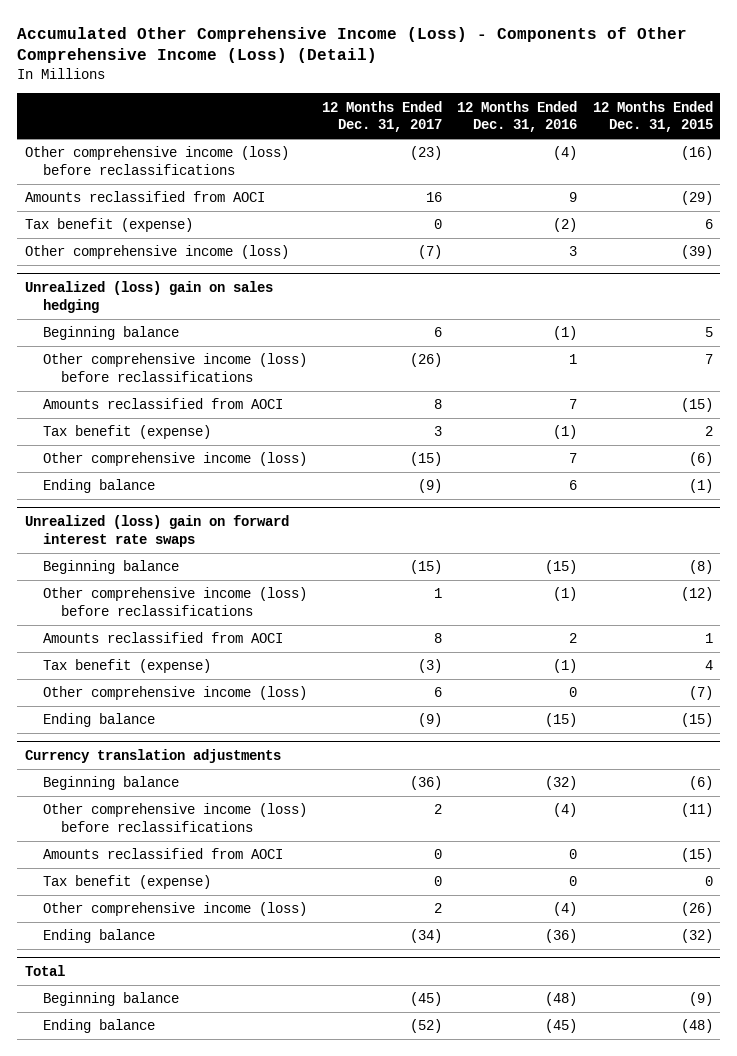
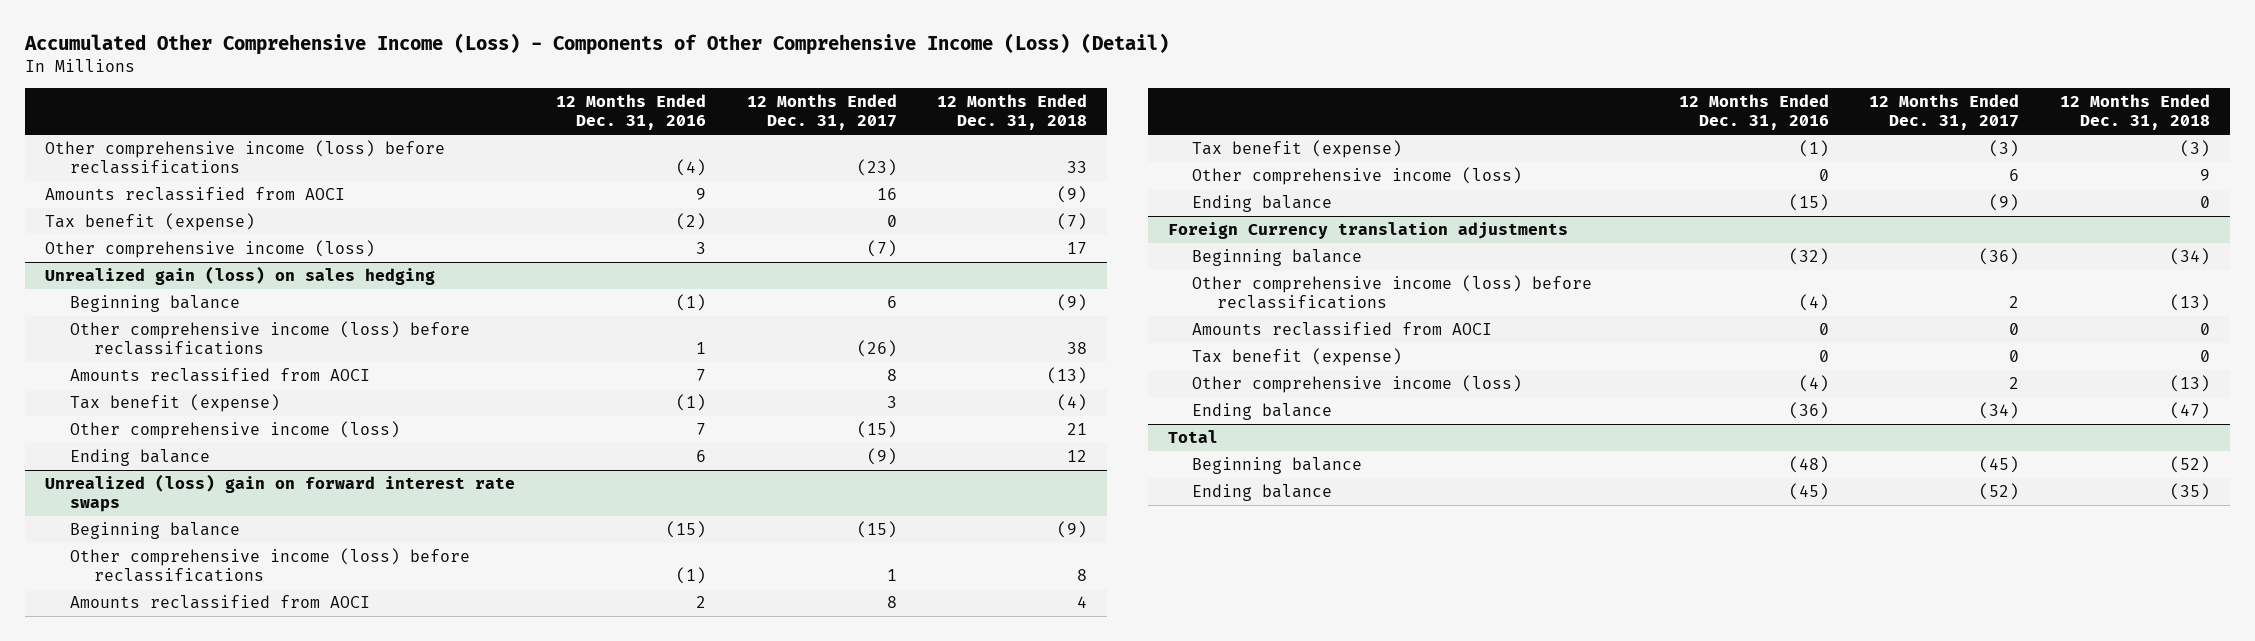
- | 12 Months Ended Dec. 31, 2017 | 12 Months Ended Dec. 31, 2016 | 12 Months Ended Dec. 31, 2015
+ | 12 Months Ended Dec. 31, 2016 | 12 Months Ended Dec. 31, 2017 | 12 Months Ended Dec. 31, 2018
- Unrealized (loss) gain on sales hedging
+ Unrealized gain (loss) on sales hedging
- Currency translation adjustments
+ Foreign Currency translation adjustments

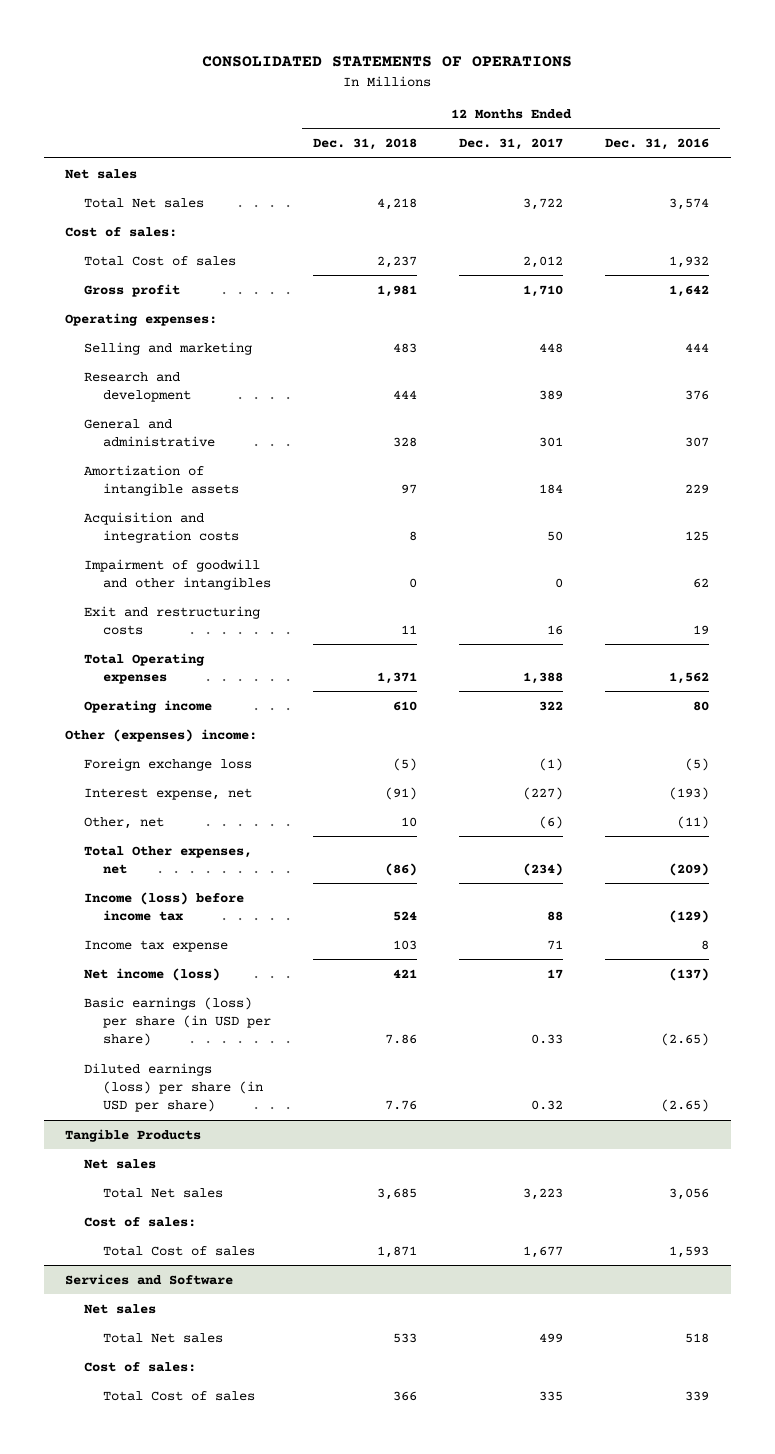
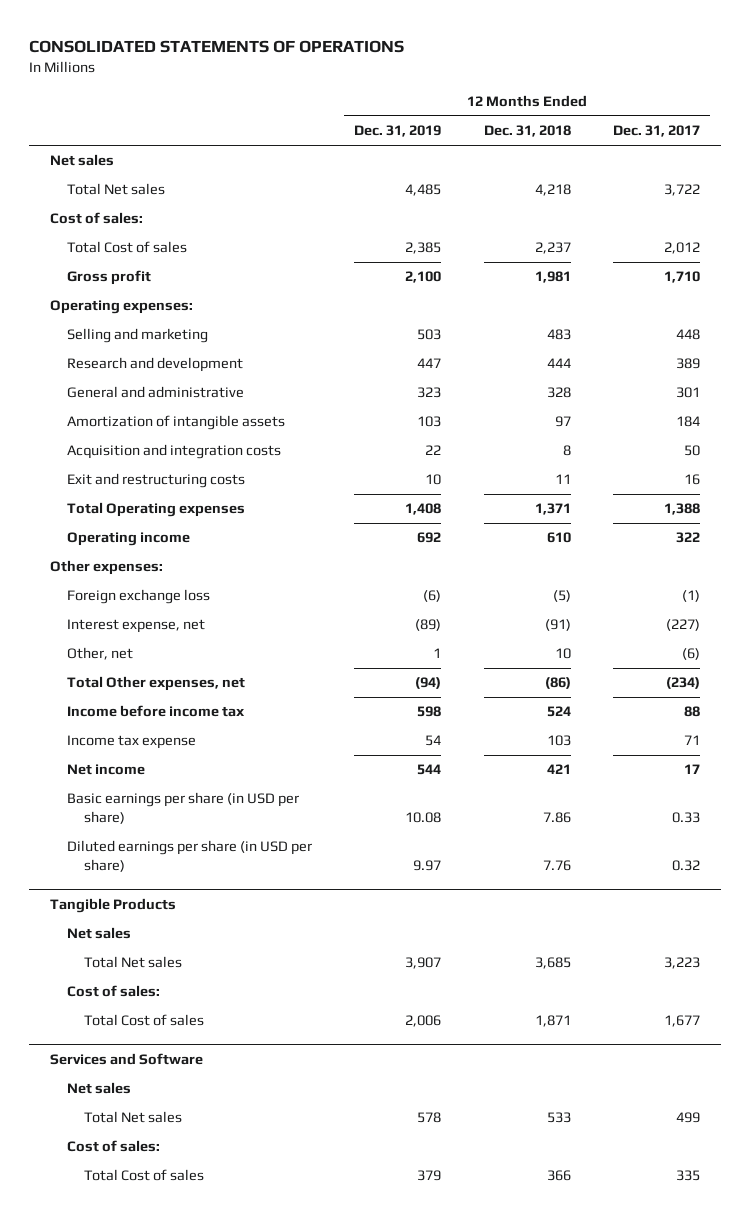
- | 12 Months Ended Dec. 31, 2018 | 12 Months Ended Dec. 31, 2017 | 12 Months Ended Dec. 31, 2016
+ | 12 Months Ended Dec. 31, 2019 | 12 Months Ended Dec. 31, 2018 | 12 Months Ended Dec. 31, 2017
- Impairment of goodwill and other intangibles | 0 | 0 | 62
- Other (expenses) income:
+ Other expenses:
- Income (loss) before income tax | 524 | 88 | (129)
+ Income before income tax | 598 | 524 | 88
- Net income (loss) | 421 | 17 | (137)
- Basic earnings (loss) per share (in USD per share) | 7.86 | 0.33 | (2.65)
- Diluted earnings (loss) per share (in USD per share) | 7.76 | 0.32 | (2.65)
+ Net income | 544 | 421 | 17
+ Basic earnings per share (in USD per share) | 10.08 | 7.86 | 0.33
+ Diluted earnings per share (in USD per share) | 9.97 | 7.76 | 0.32

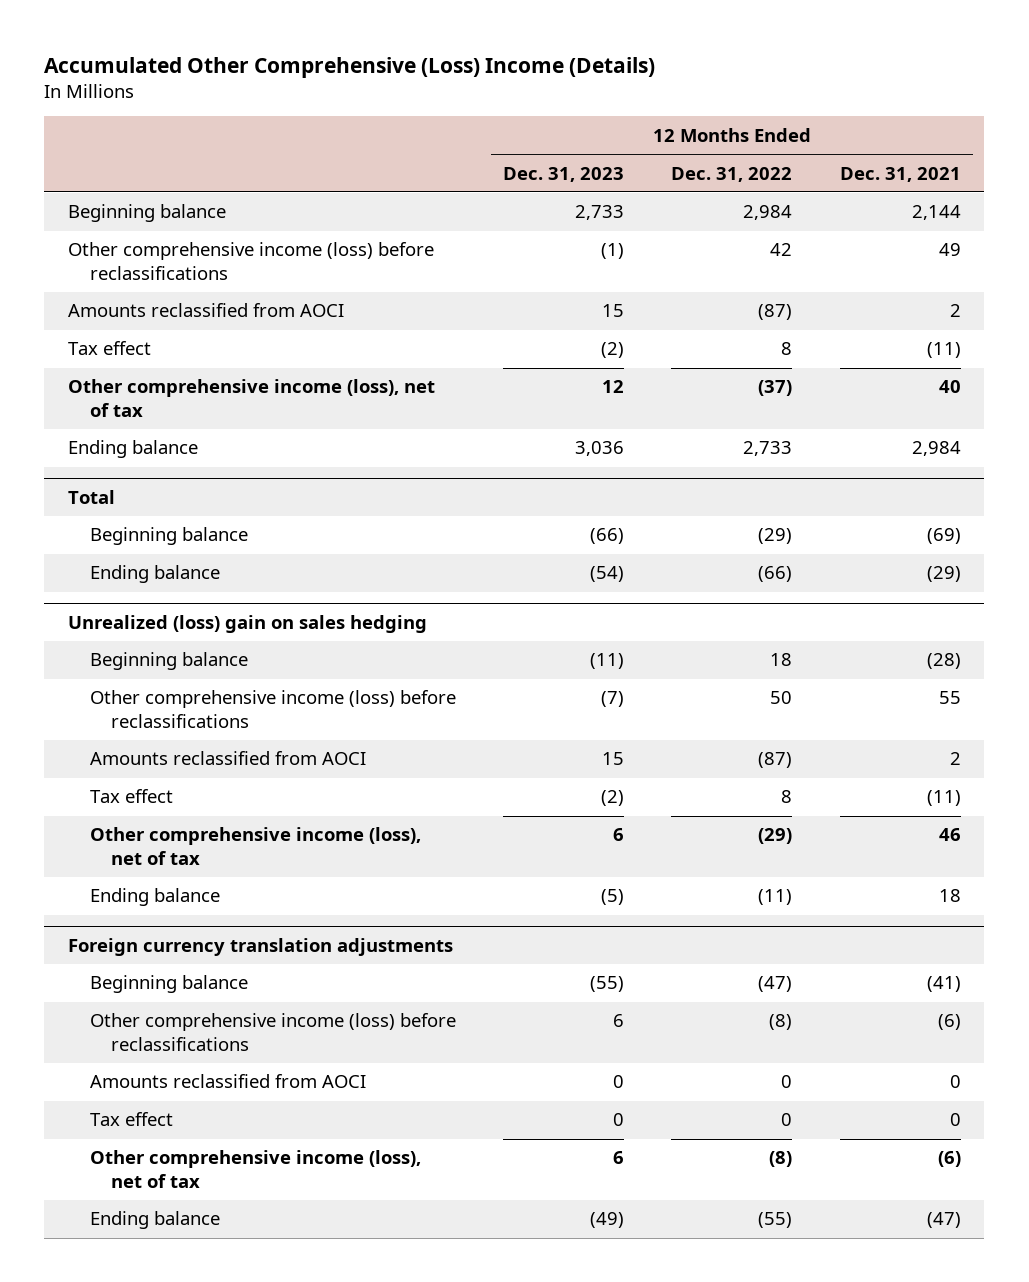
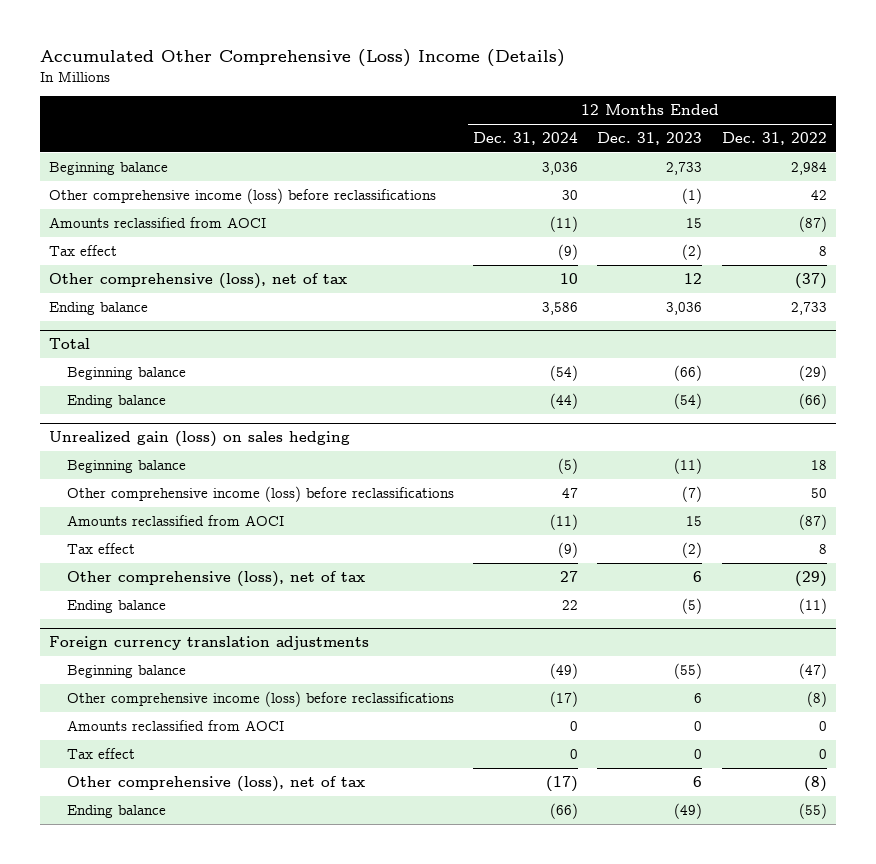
- | 12 Months Ended Dec. 31, 2023 | 12 Months Ended Dec. 31, 2022 | 12 Months Ended Dec. 31, 2021
+ | 12 Months Ended Dec. 31, 2024 | 12 Months Ended Dec. 31, 2023 | 12 Months Ended Dec. 31, 2022
- Other comprehensive income (loss), net of tax | 12 | (37) | 40
+ Other comprehensive (loss), net of tax | 10 | 12 | (37)
- Unrealized (loss) gain on sales hedging
+ Unrealized gain (loss) on sales hedging
- Other comprehensive income (loss), net of tax | 6 | (29) | 46
+ Other comprehensive (loss), net of tax | 27 | 6 | (29)
@ Foreign currency translation adjustments
- Other comprehensive income (loss), net of tax | 6 | (8) | (6)
+ Other comprehensive (loss), net of tax | (17) | 6 | (8)

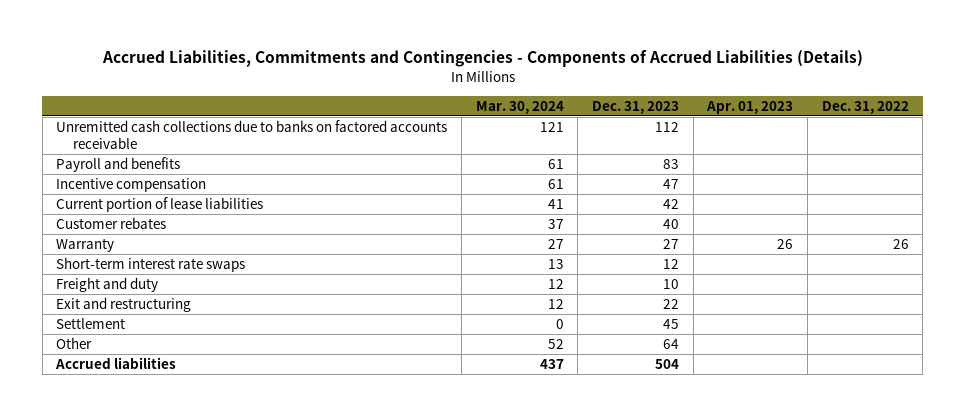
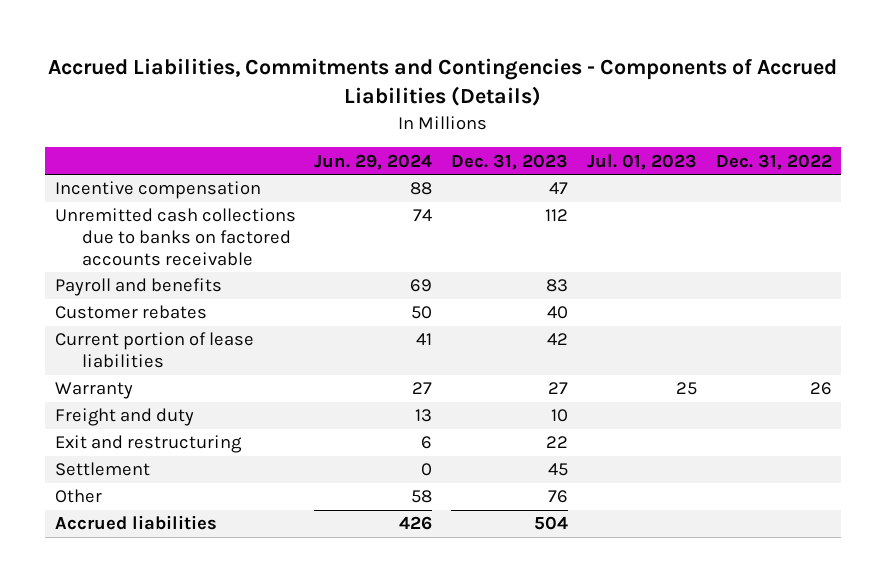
- | Mar. 30, 2024 | Dec. 31, 2023 | Apr. 01, 2023 | Dec. 31, 2022
+ | Jun. 29, 2024 | Dec. 31, 2023 | Jul. 01, 2023 | Dec. 31, 2022
moved up: Incentive compensation | 88 | 47 | |
moved down: Current portion of lease liabilities | 41 | 42 | |
- Short-term interest rate swaps | 13 | 12 | |
- Other | 52 | 64 | |
+ Other | 58 | 76 | |

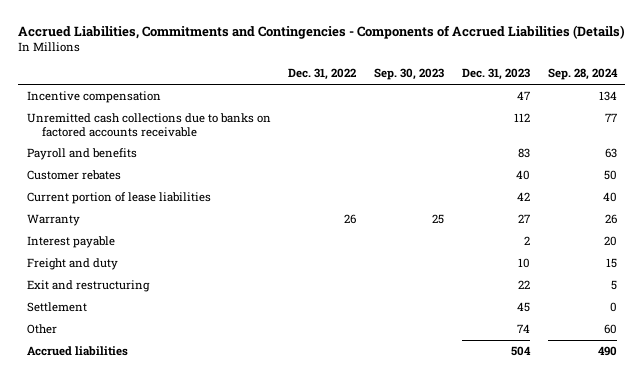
- | Jun. 29, 2024 | Dec. 31, 2023 | Jul. 01, 2023 | Dec. 31, 2022
+ | Dec. 31, 2022 | Sep. 30, 2023 | Dec. 31, 2023 | Sep. 28, 2024
+ Interest payable | | | 2 | 20
- Other | 58 | 76 | |
+ Other | | | 74 | 60

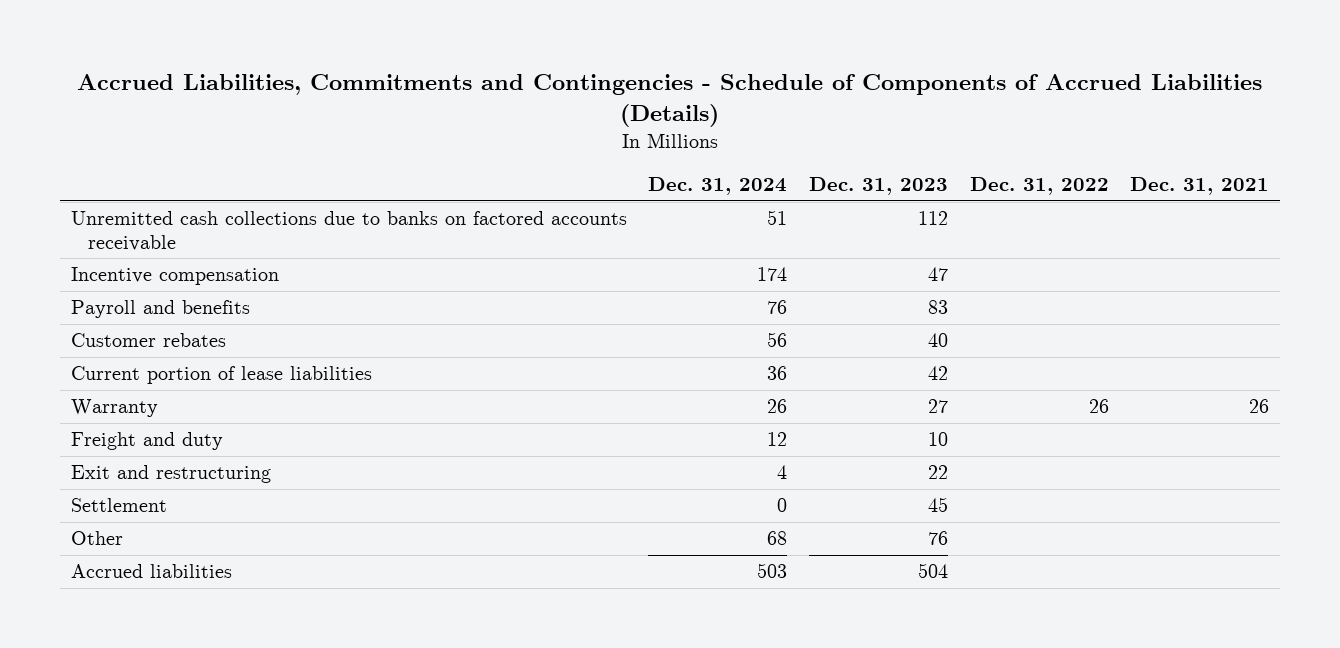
- Accrued Liabilities, Commitments and Contingencies - Components of Accrued Liabilities (Details)
+ Accrued Liabilities, Commitments and Contingencies - Schedule of Components of Accrued Liabilities (Details)
- | Dec. 31, 2022 | Sep. 30, 2023 | Dec. 31, 2023 | Sep. 28, 2024
+ | Dec. 31, 2024 | Dec. 31, 2023 | Dec. 31, 2022 | Dec. 31, 2021
moved down: Incentive compensation | 174 | 47 | |
- Interest payable | | | 2 | 20
- Other | | | 74 | 60
+ Other | 68 | 76 | |

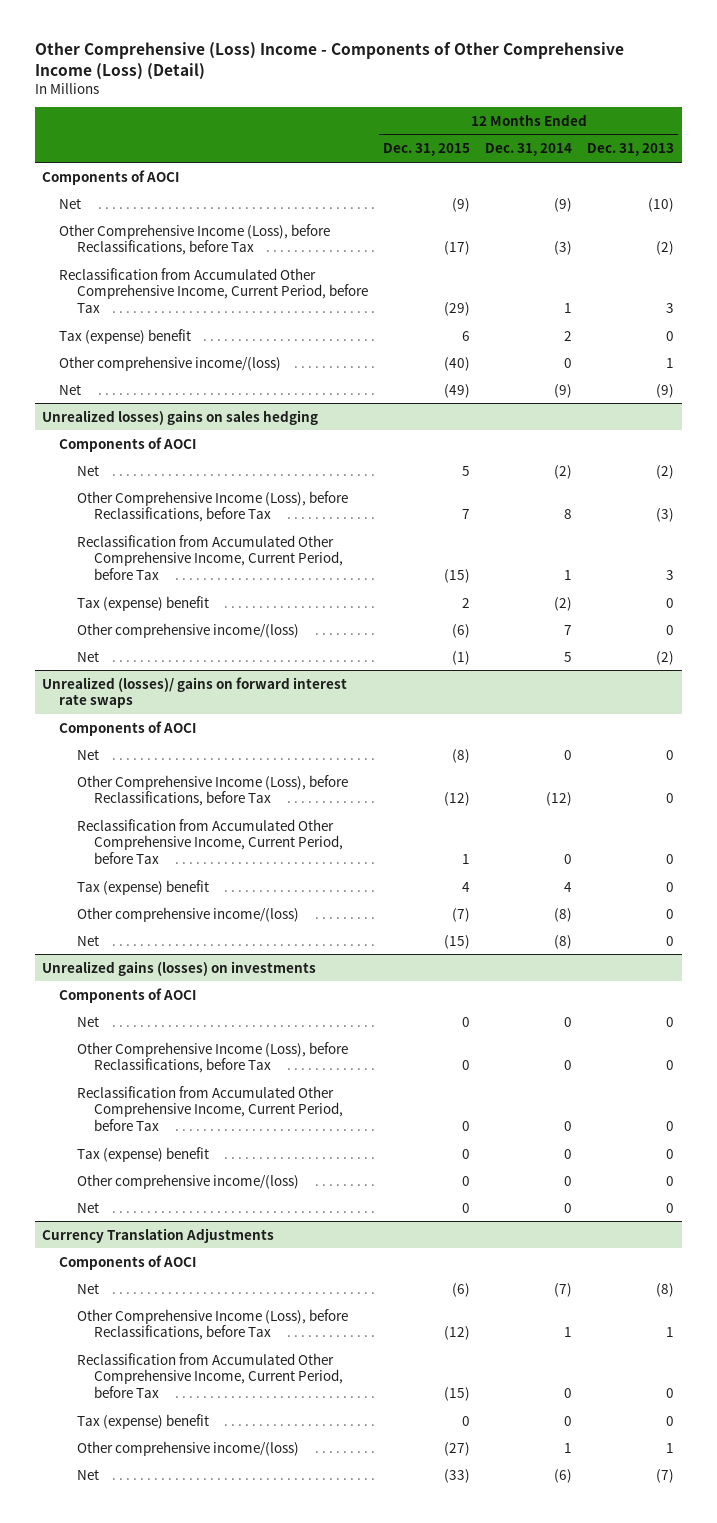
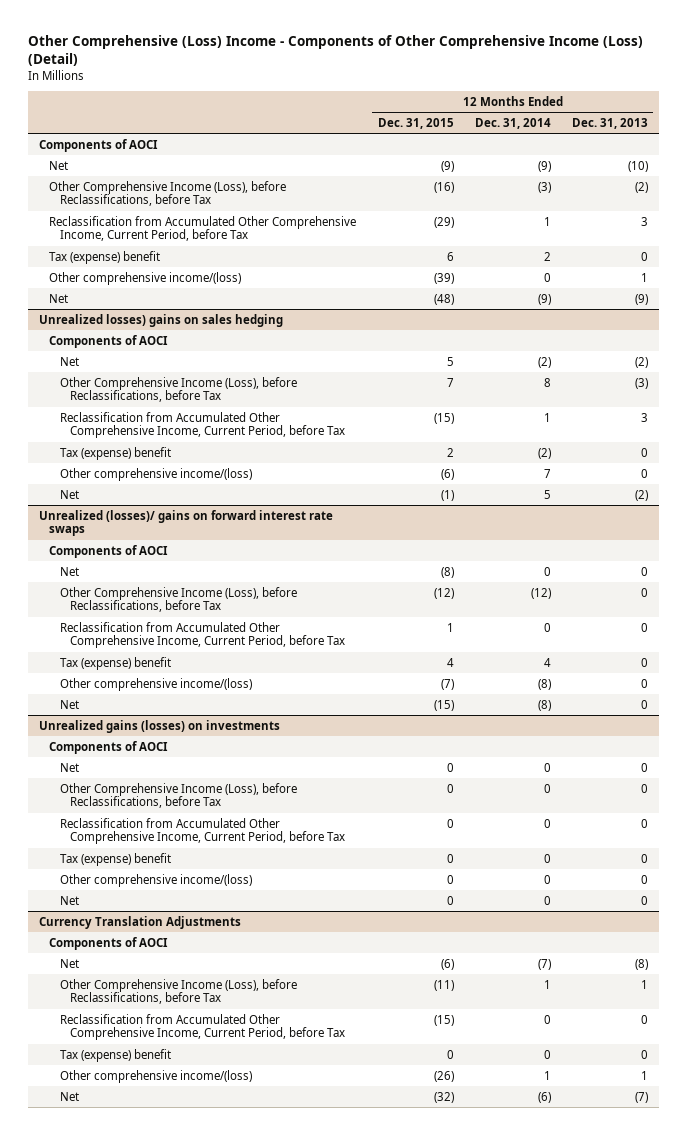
- Other Comprehensive Income (Loss), before Reclassifications, before Tax | (17) | (3) | (2)
+ Other Comprehensive Income (Loss), before Reclassifications, before Tax | (16) | (3) | (2)
- Other comprehensive income/(loss) | (40) | 0 | 1
- Net | (49) | (9) | (9)
+ Other comprehensive income/(loss) | (39) | 0 | 1
+ Net | (48) | (9) | (9)
@ Currency Translation Adjustments
- Other Comprehensive Income (Loss), before Reclassifications, before Tax | (12) | 1 | 1
+ Other Comprehensive Income (Loss), before Reclassifications, before Tax | (11) | 1 | 1
- Other comprehensive income/(loss) | (27) | 1 | 1
- Net | (33) | (6) | (7)
+ Other comprehensive income/(loss) | (26) | 1 | 1
+ Net | (32) | (6) | (7)

